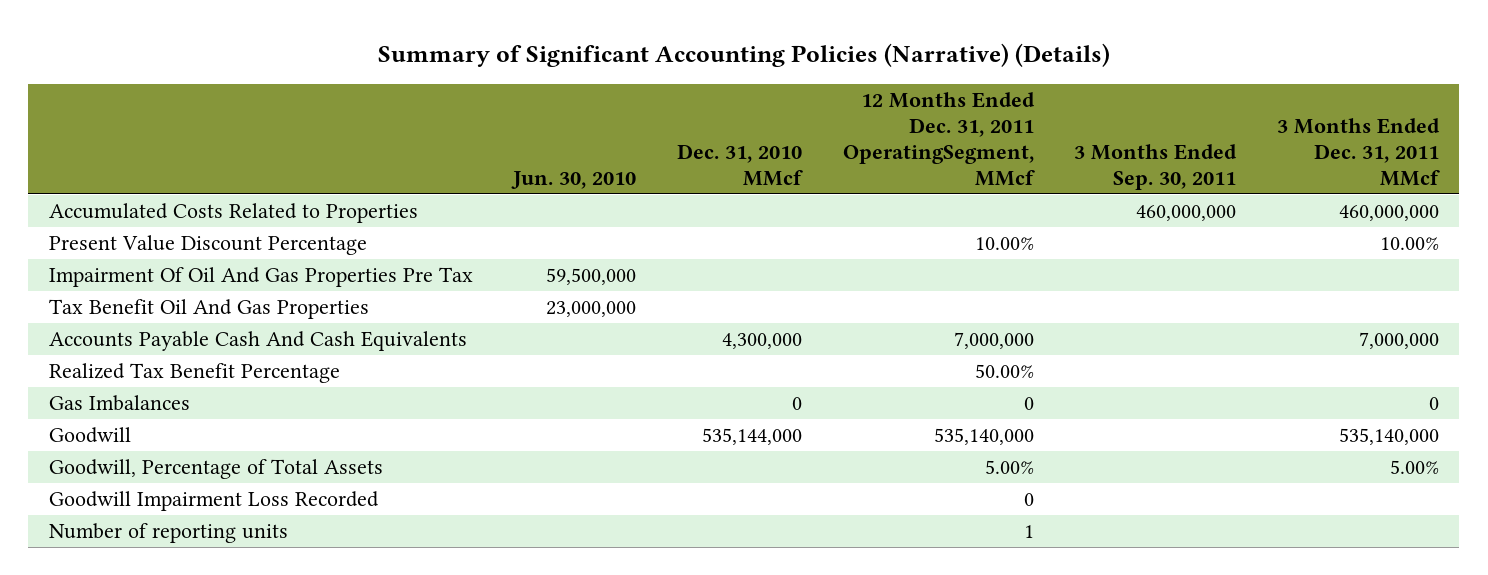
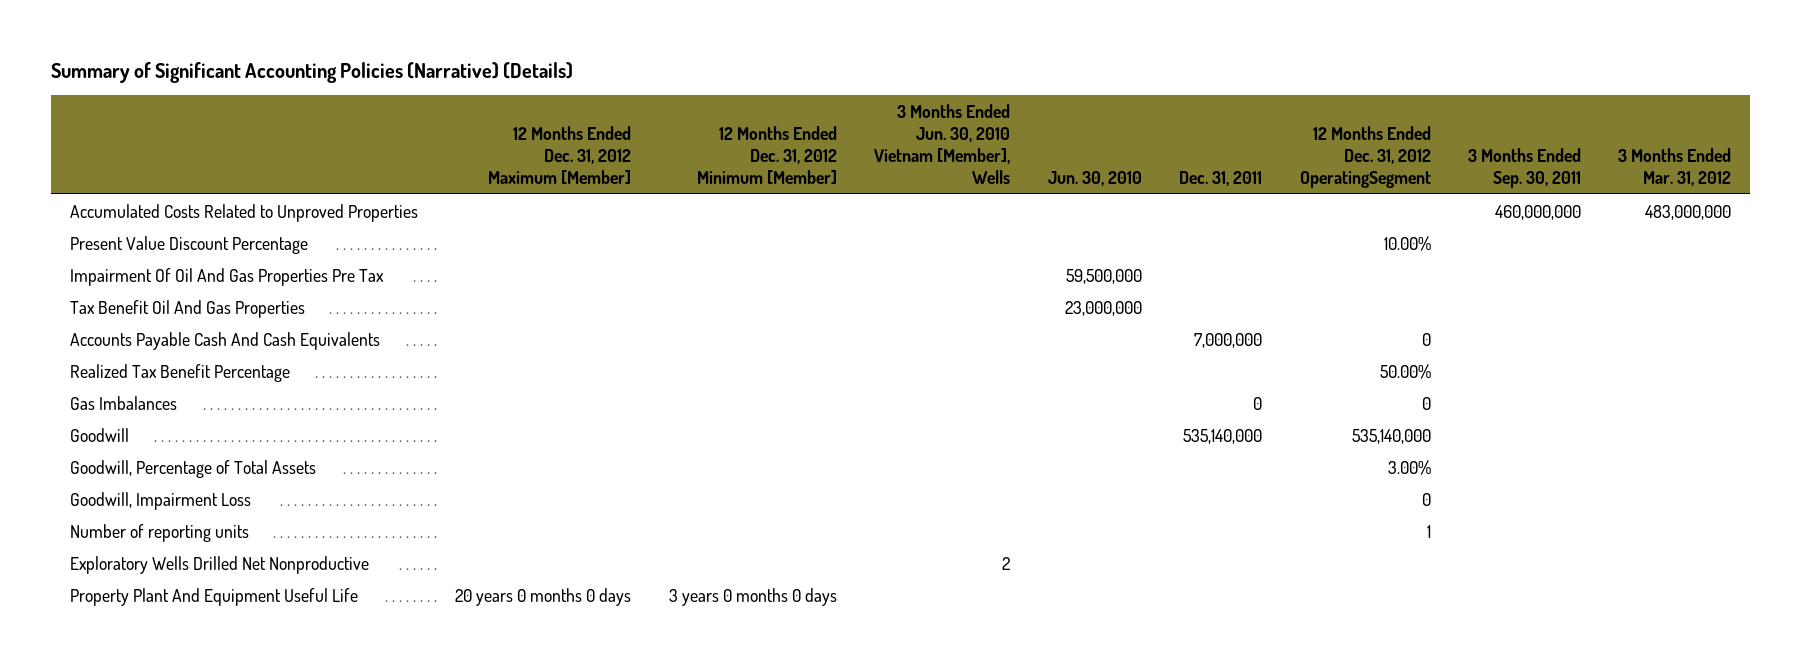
- | Jun. 30, 2010 | Dec. 31, 2010 MMcf | 12 Months Ended Dec. 31, 2011 OperatingSegment, MMcf | 3 Months Ended Sep. 30, 2011 | 3 Months Ended Dec. 31, 2011 MMcf
+ | 12 Months Ended Dec. 31, 2012 Maximum [Member] | 12 Months Ended Dec. 31, 2012 Minimum [Member] | 3 Months Ended Jun. 30, 2010 Vietnam [Member], Wells | Jun. 30, 2010 | Dec. 31, 2011 | 12 Months Ended Dec. 31, 2012 OperatingSegment | 3 Months Ended Sep. 30, 2011 | 3 Months Ended Mar. 31, 2012
- Accumulated Costs Related to Properties | | | | 460,000,000 | 460,000,000
+ Accumulated Costs Related to Unproved Properties | | | | | | | 460,000,000 | 483,000,000
- Goodwill Impairment Loss Recorded | | | 0 | |
+ Goodwill, Impairment Loss | | | | | | 0 | |
+ Exploratory Wells Drilled Net Nonproductive | | | 2 | | | | |
+ Property Plant And Equipment Useful Life | 20 years 0 months 0 days | 3 years 0 months 0 days | | | | | |

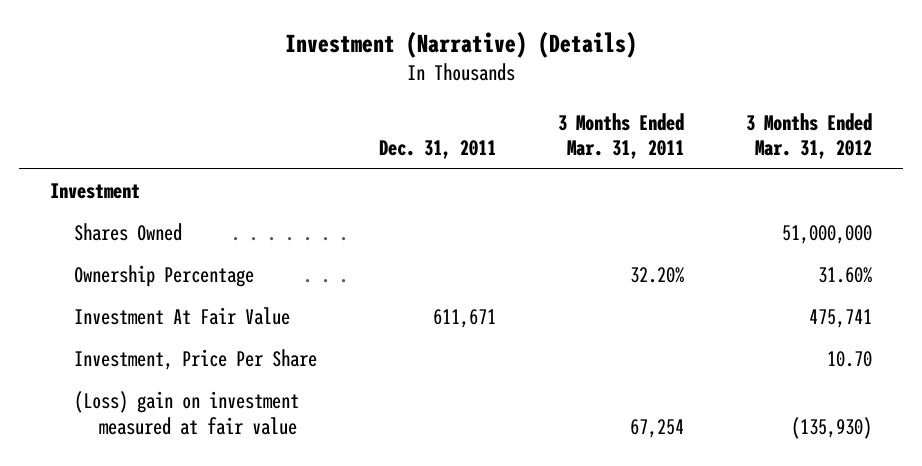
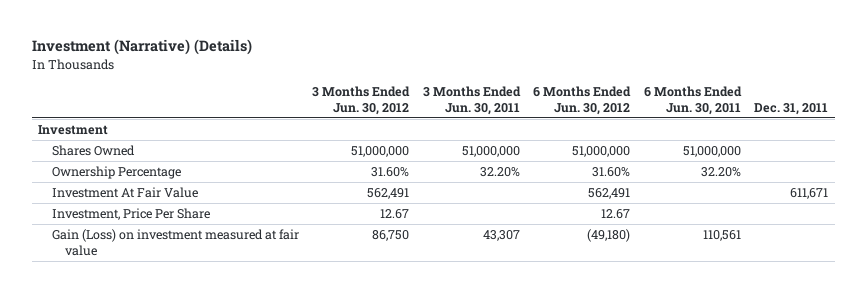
- | Dec. 31, 2011 | 3 Months Ended Mar. 31, 2011 | 3 Months Ended Mar. 31, 2012
+ | 3 Months Ended Jun. 30, 2012 | 3 Months Ended Jun. 30, 2011 | 6 Months Ended Jun. 30, 2012 | 6 Months Ended Jun. 30, 2011 | Dec. 31, 2011
- (Loss) gain on investment measured at fair value | | 67,254 | (135,930)
+ Gain (Loss) on investment measured at fair value | 86,750 | 43,307 | (49,180) | 110,561 |

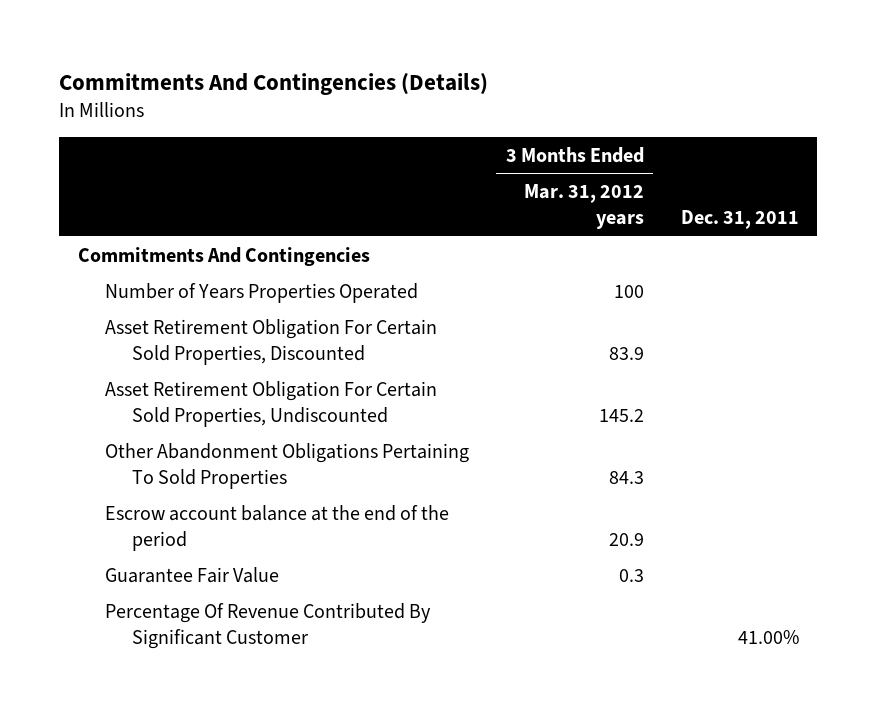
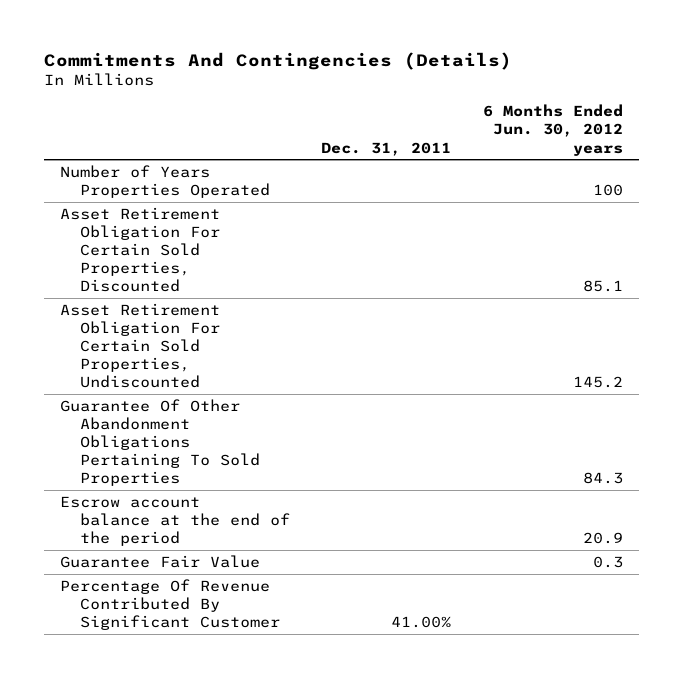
- | 3 Months Ended Mar. 31, 2012 years | Dec. 31, 2011
+ | Dec. 31, 2011 | 6 Months Ended Jun. 30, 2012 years
- Commitments And Contingencies
- Other Abandonment Obligations Pertaining To Sold Properties | 84.3 |
+ Guarantee Of Other Abandonment Obligations Pertaining To Sold Properties | | 84.3

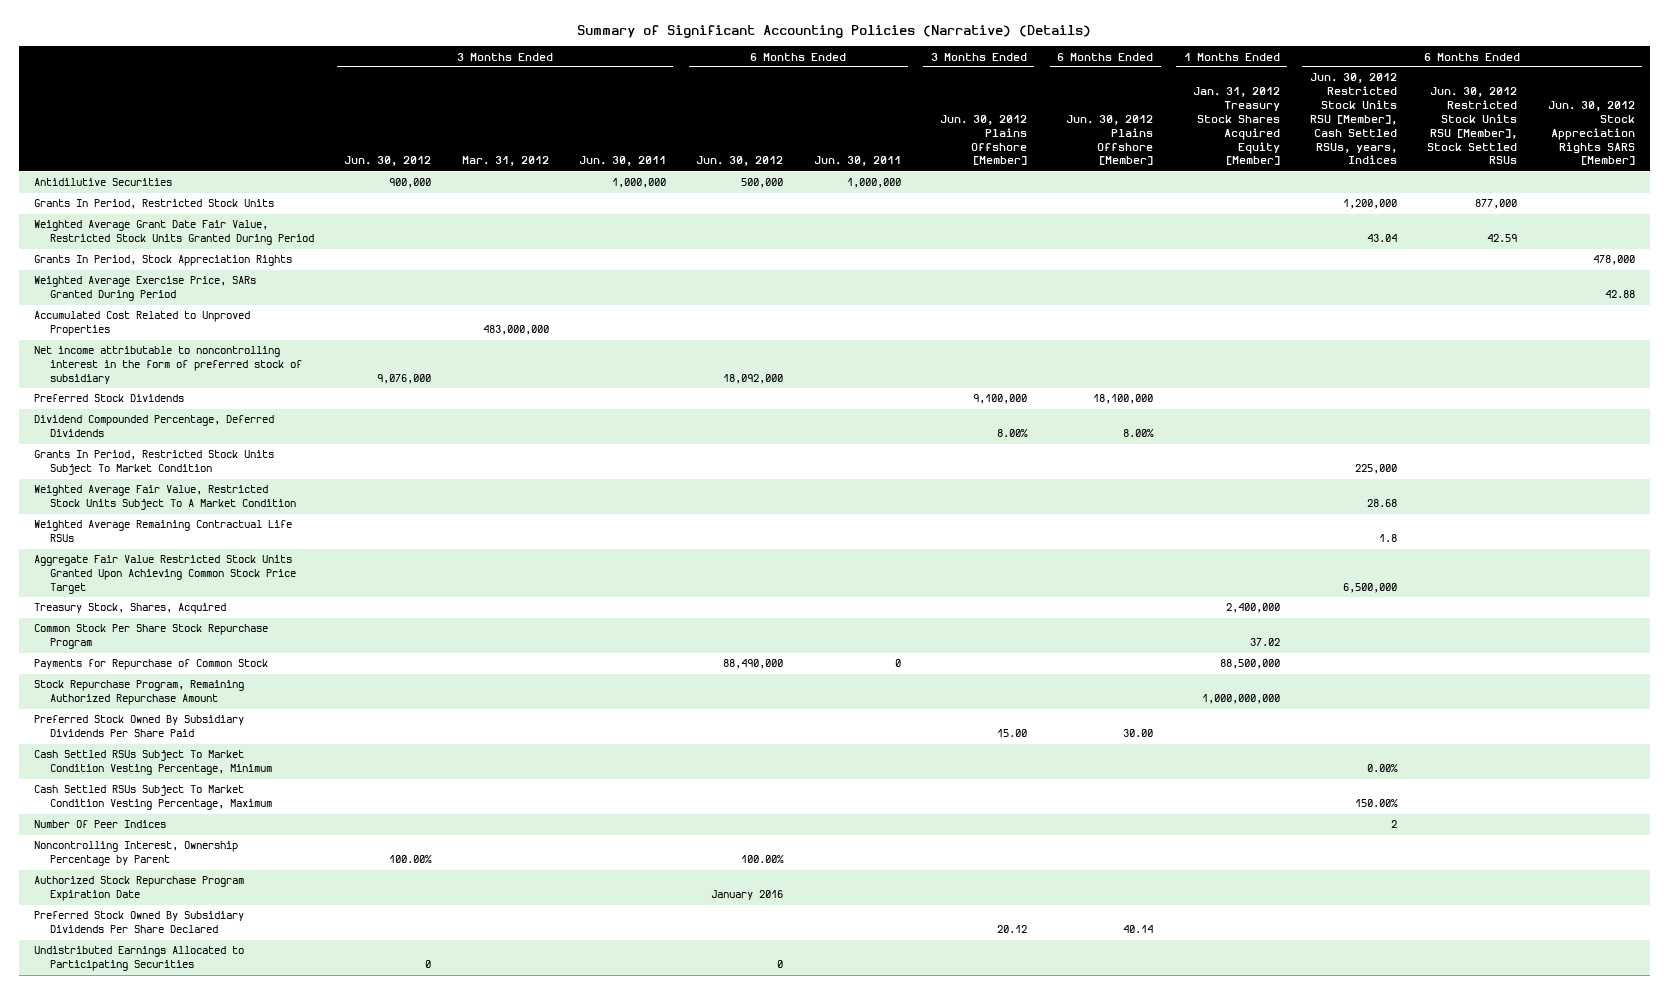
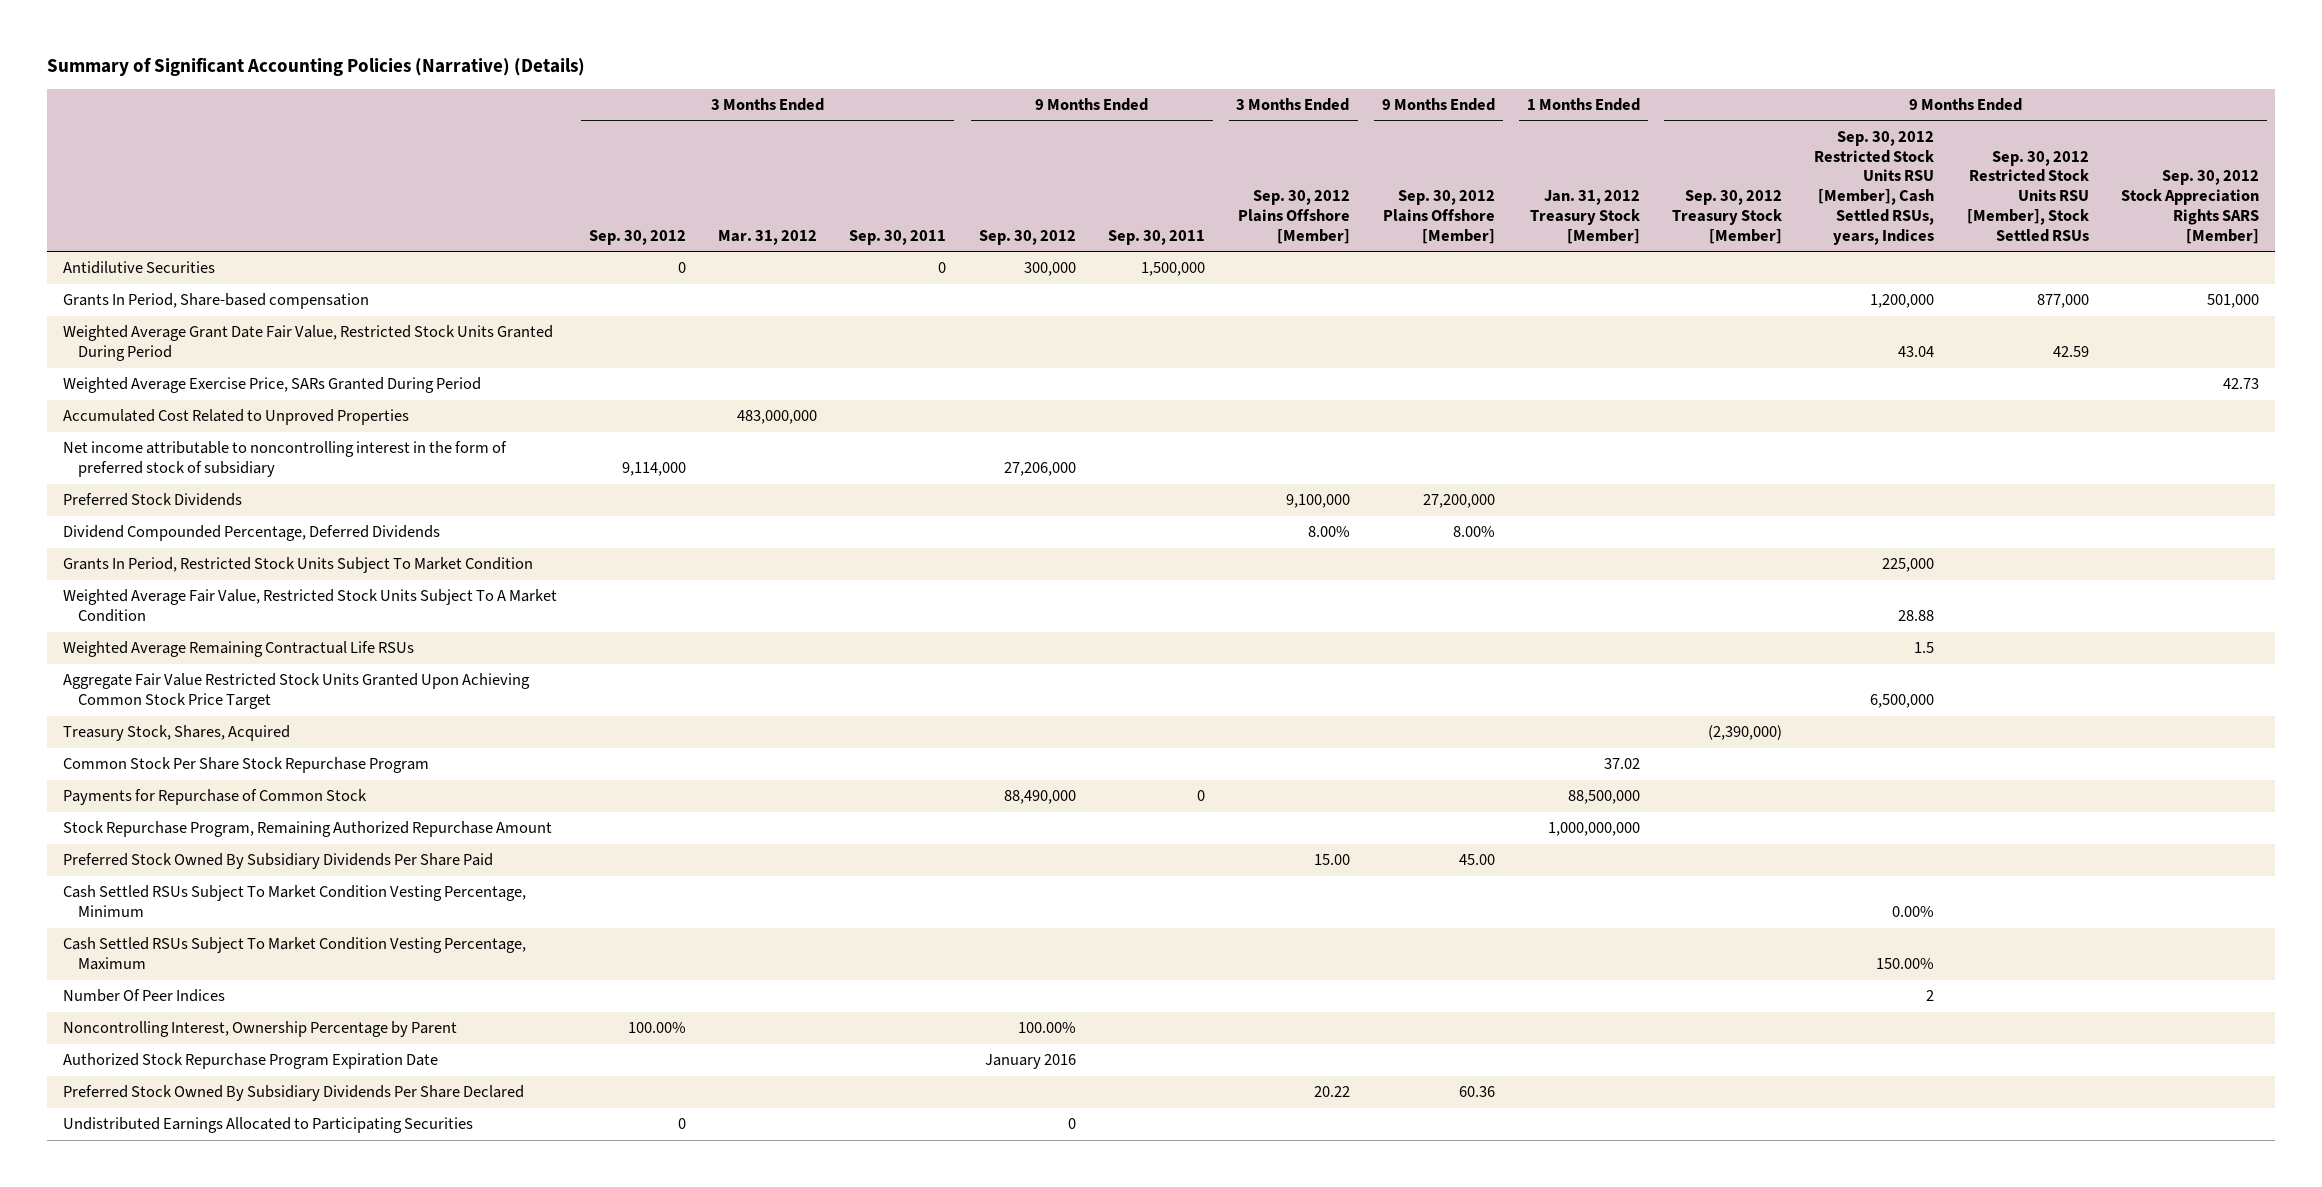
- | 3 Months Ended Jun. 30, 2012 | 3 Months Ended Mar. 31, 2012 | 3 Months Ended Jun. 30, 2011 | 6 Months Ended Jun. 30, 2012 | 6 Months Ended Jun. 30, 2011 | 3 Months Ended Jun. 30, 2012 Plains Offshore [Member] | 6 Months Ended Jun. 30, 2012 Plains Offshore [Member] | 1 Months Ended Jan. 31, 2012 Treasury Stock Shares Acquired Equity [Member] | 6 Months Ended Jun. 30, 2012 Restricted Stock Units RSU [Member], Cash Settled RSUs, years, Indices | 6 Months Ended Jun. 30, 2012 Restricted Stock Units RSU [Member], Stock Settled RSUs | 6 Months Ended Jun. 30, 2012 Stock Appreciation Rights SARS [Member]
+ | 3 Months Ended Sep. 30, 2012 | 3 Months Ended Mar. 31, 2012 | 3 Months Ended Sep. 30, 2011 | 9 Months Ended Sep. 30, 2012 | 9 Months Ended Sep. 30, 2011 | 3 Months Ended Sep. 30, 2012 Plains Offshore [Member] | 9 Months Ended Sep. 30, 2012 Plains Offshore [Member] | 1 Months Ended Jan. 31, 2012 Treasury Stock [Member] | 9 Months Ended Sep. 30, 2012 Treasury Stock [Member] | 9 Months Ended Sep. 30, 2012 Restricted Stock Units RSU [Member], Cash Settled RSUs, years, Indices | 9 Months Ended Sep. 30, 2012 Restricted Stock Units RSU [Member], Stock Settled RSUs | 9 Months Ended Sep. 30, 2012 Stock Appreciation Rights SARS [Member]
- Grants In Period, Restricted Stock Units | | | | | | | | | 1,200,000 | 877,000 |
+ Grants In Period, Share-based compensation | | | | | | | | | | 1,200,000 | 877,000 | 501,000
- Grants In Period, Stock Appreciation Rights | | | | | | | | | | | 478,000

